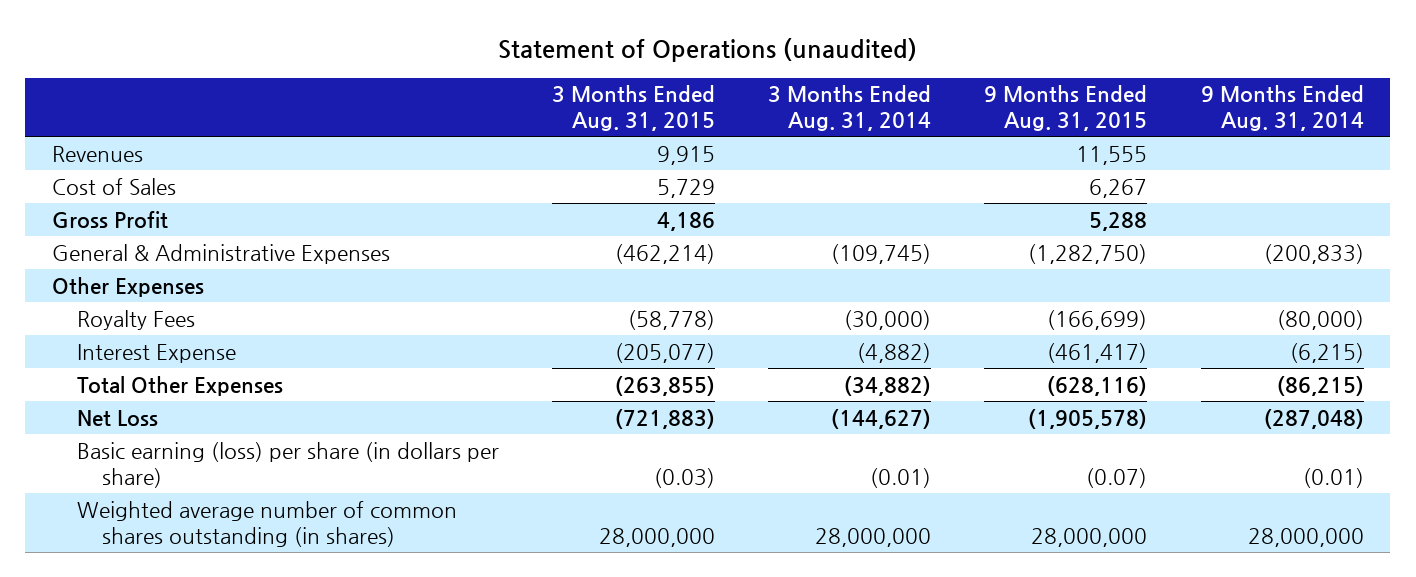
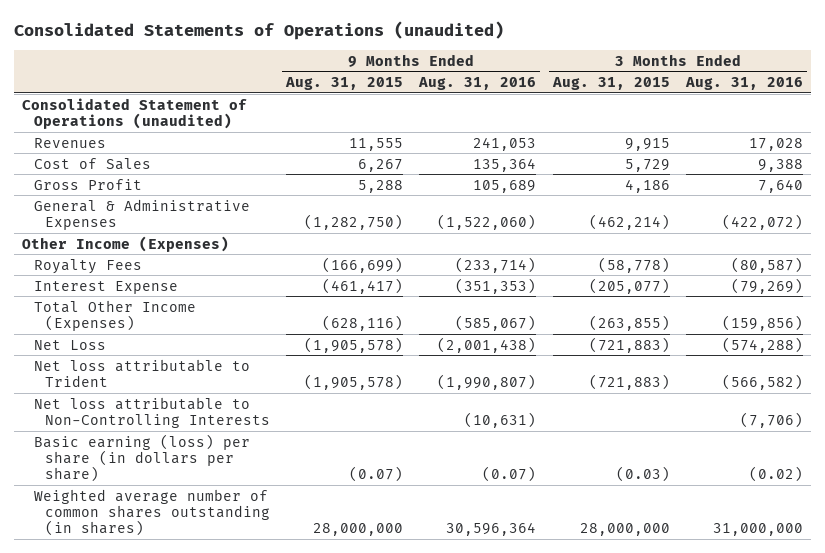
- Statement of Operations (unaudited)
+ Consolidated Statements of Operations (unaudited)
- | 3 Months Ended Aug. 31, 2015 | 3 Months Ended Aug. 31, 2014 | 9 Months Ended Aug. 31, 2015 | 9 Months Ended Aug. 31, 2014
+ | 9 Months Ended Aug. 31, 2015 | 9 Months Ended Aug. 31, 2016 | 3 Months Ended Aug. 31, 2015 | 3 Months Ended Aug. 31, 2016
+ Consolidated Statement of Operations (unaudited)
- Other Expenses
+ Other Income (Expenses)
- Total Other Expenses | (263,855) | (34,882) | (628,116) | (86,215)
+ Total Other Income (Expenses) | (628,116) | (585,067) | (263,855) | (159,856)
+ Net loss attributable to Trident | (1,905,578) | (1,990,807) | (721,883) | (566,582)
+ Net loss attributable to Non-Controlling Interests | | (10,631) | | (7,706)

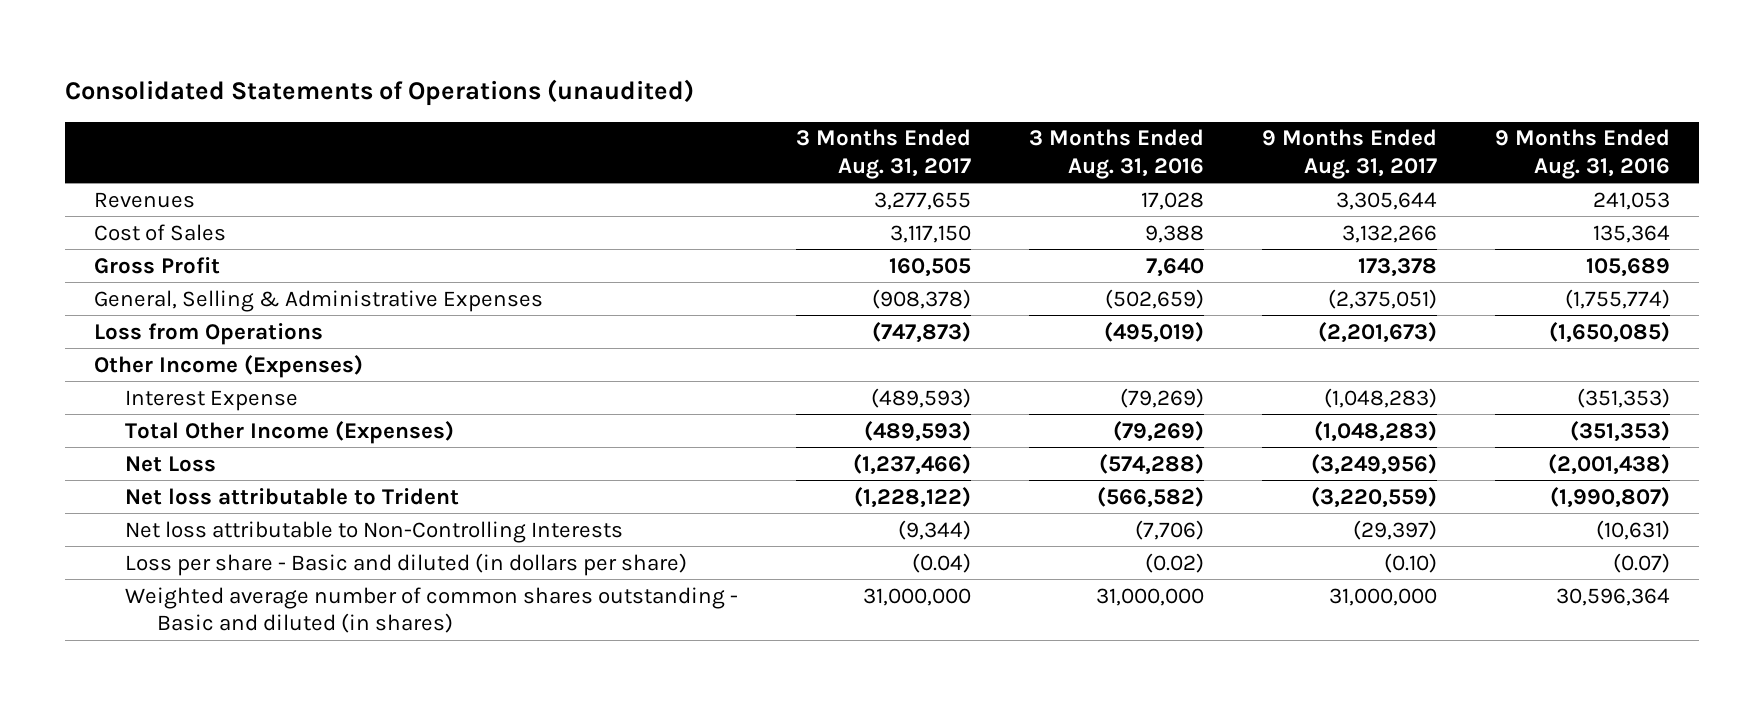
- | 9 Months Ended Aug. 31, 2015 | 9 Months Ended Aug. 31, 2016 | 3 Months Ended Aug. 31, 2015 | 3 Months Ended Aug. 31, 2016
+ | 3 Months Ended Aug. 31, 2017 | 3 Months Ended Aug. 31, 2016 | 9 Months Ended Aug. 31, 2017 | 9 Months Ended Aug. 31, 2016
- Consolidated Statement of Operations (unaudited)
- General & Administrative Expenses | (1,282,750) | (1,522,060) | (462,214) | (422,072)
+ General, Selling & Administrative Expenses | (908,378) | (502,659) | (2,375,051) | (1,755,774)
+ Loss from Operations | (747,873) | (495,019) | (2,201,673) | (1,650,085)
- Royalty Fees | (166,699) | (233,714) | (58,778) | (80,587)
- Total Other Income (Expenses) | (628,116) | (585,067) | (263,855) | (159,856)
+ Total Other Income (Expenses) | (489,593) | (79,269) | (1,048,283) | (351,353)
- Basic earning (loss) per share (in dollars per share) | (0.07) | (0.07) | (0.03) | (0.02)
- Weighted average number of common shares outstanding (in shares) | 28,000,000 | 30,596,364 | 28,000,000 | 31,000,000
+ Loss per share - Basic and diluted (in dollars per share) | (0.04) | (0.02) | (0.10) | (0.07)
+ Weighted average number of common shares outstanding - Basic and diluted (in shares) | 31,000,000 | 31,000,000 | 31,000,000 | 30,596,364

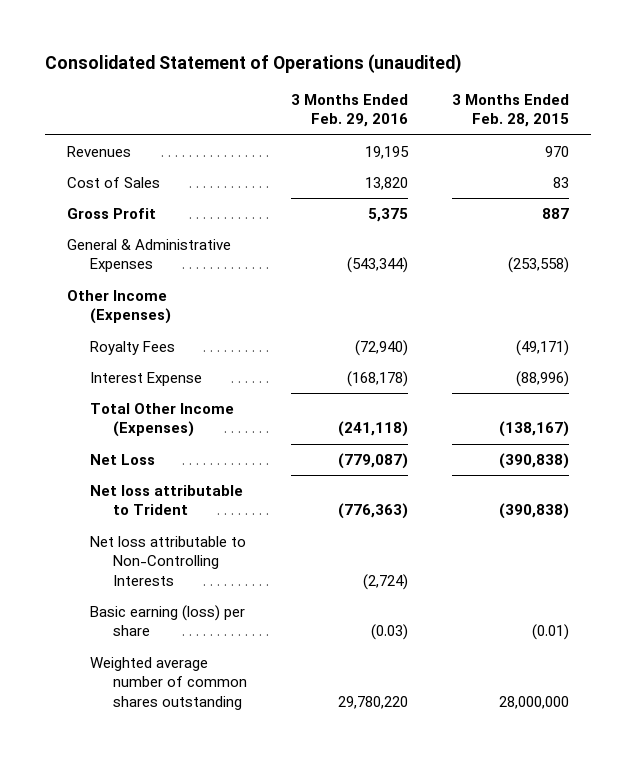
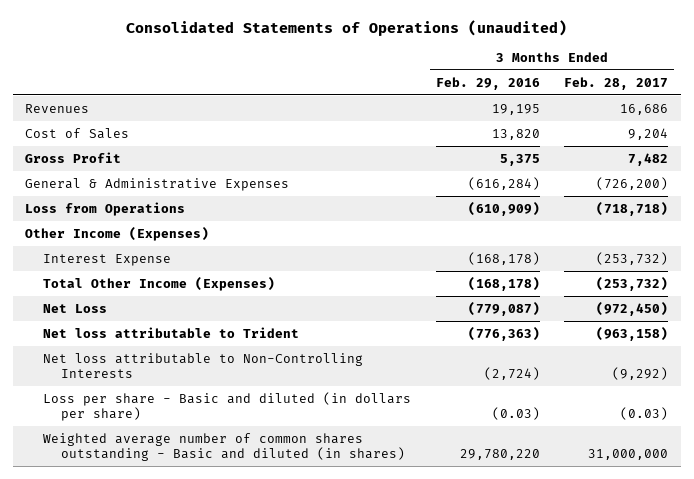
- Consolidated Statement of Operations (unaudited)
+ Consolidated Statements of Operations (unaudited)
- | 3 Months Ended Feb. 29, 2016 | 3 Months Ended Feb. 28, 2015
+ | 3 Months Ended Feb. 29, 2016 | 3 Months Ended Feb. 28, 2017
- General & Administrative Expenses | (543,344) | (253,558)
+ General & Administrative Expenses | (616,284) | (726,200)
+ Loss from Operations | (610,909) | (718,718)
- Royalty Fees | (72,940) | (49,171)
- Total Other Income (Expenses) | (241,118) | (138,167)
+ Total Other Income (Expenses) | (168,178) | (253,732)
- Basic earning (loss) per share | (0.03) | (0.01)
- Weighted average number of common shares outstanding | 29,780,220 | 28,000,000
+ Loss per share - Basic and diluted (in dollars per share) | (0.03) | (0.03)
+ Weighted average number of common shares outstanding - Basic and diluted (in shares) | 29,780,220 | 31,000,000

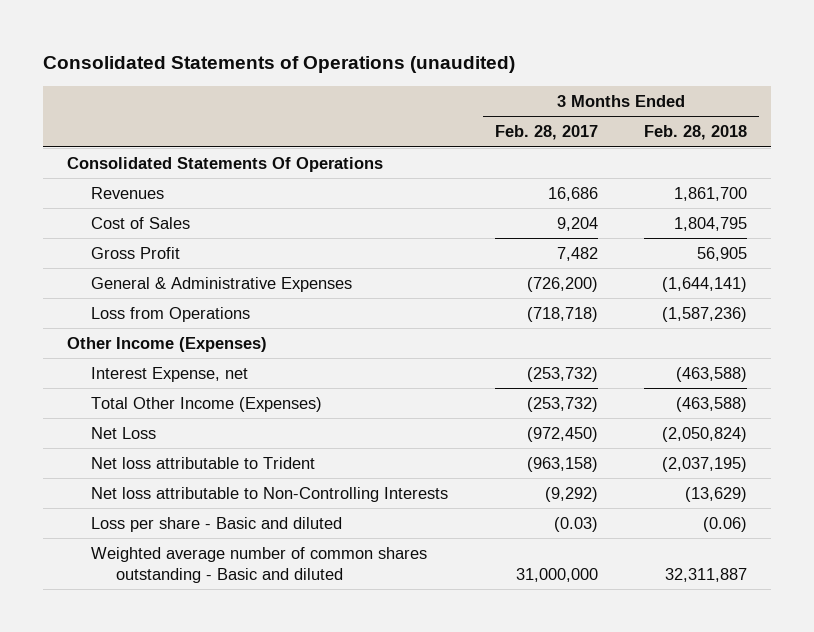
- | 3 Months Ended Feb. 29, 2016 | 3 Months Ended Feb. 28, 2017
+ | 3 Months Ended Feb. 28, 2017 | 3 Months Ended Feb. 28, 2018
+ Consolidated Statements Of Operations
- Interest Expense | (168,178) | (253,732)
+ Interest Expense, net | (253,732) | (463,588)
- Loss per share - Basic and diluted (in dollars per share) | (0.03) | (0.03)
- Weighted average number of common shares outstanding - Basic and diluted (in shares) | 29,780,220 | 31,000,000
+ Loss per share - Basic and diluted | (0.03) | (0.06)
+ Weighted average number of common shares outstanding - Basic and diluted | 31,000,000 | 32,311,887

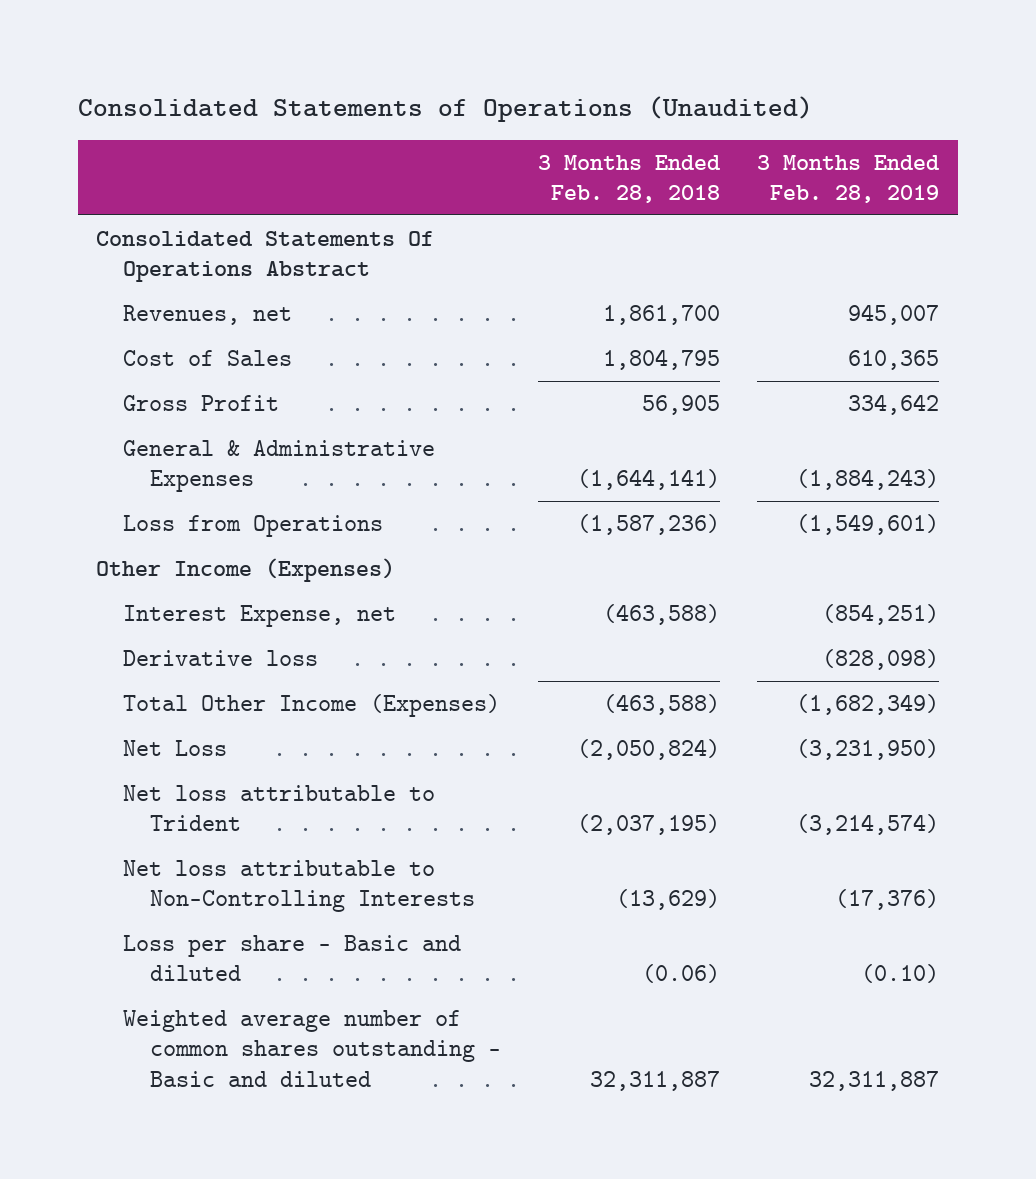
- Consolidated Statements of Operations (unaudited)
+ Consolidated Statements of Operations (Unaudited)
- | 3 Months Ended Feb. 28, 2017 | 3 Months Ended Feb. 28, 2018
+ | 3 Months Ended Feb. 28, 2018 | 3 Months Ended Feb. 28, 2019
- Consolidated Statements Of Operations
- Revenues | 16,686 | 1,861,700
+ Consolidated Statements Of Operations Abstract
+ Revenues, net | 1,861,700 | 945,007
+ Derivative loss | | (828,098)

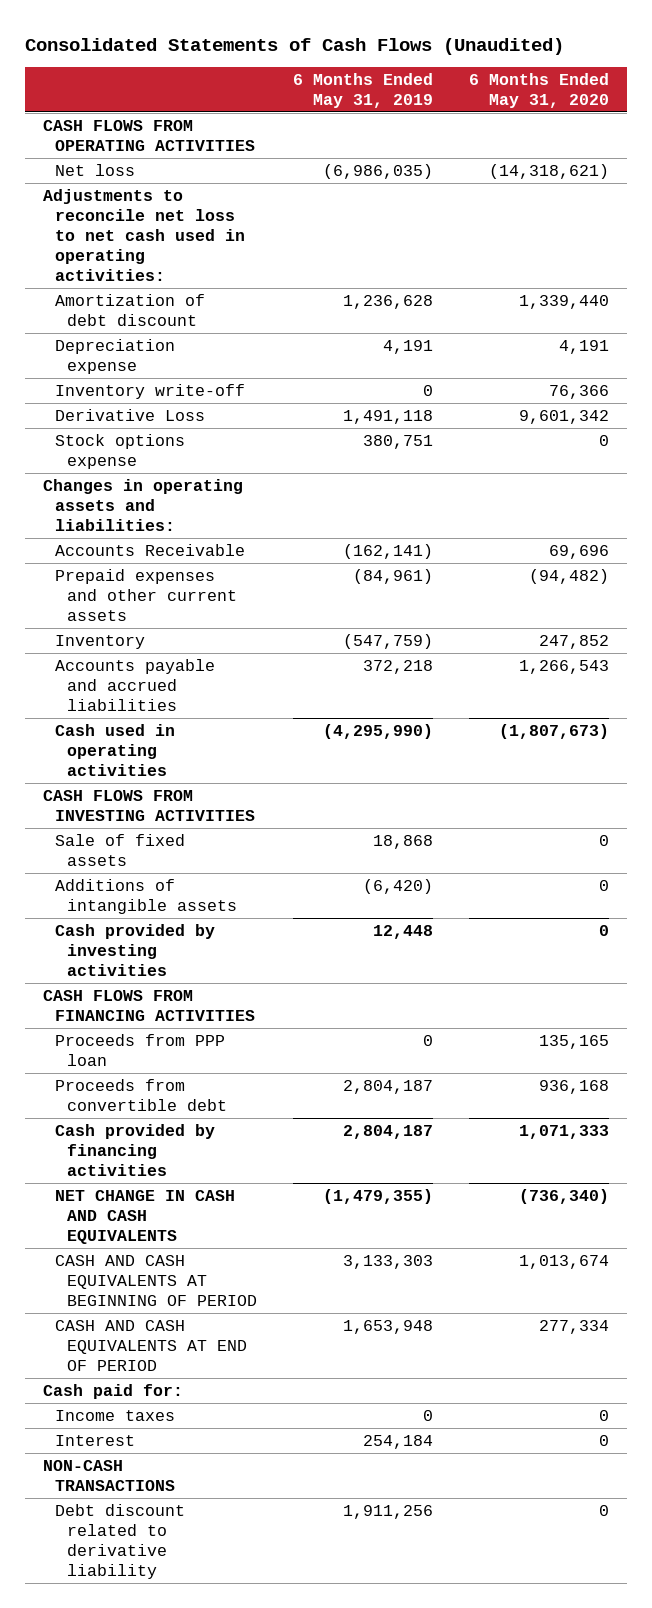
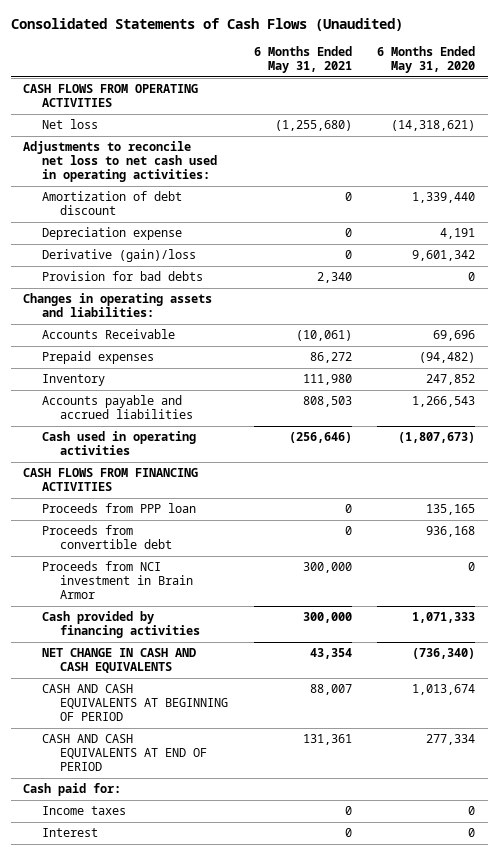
- | 6 Months Ended May 31, 2019 | 6 Months Ended May 31, 2020
+ | 6 Months Ended May 31, 2021 | 6 Months Ended May 31, 2020
- Inventory write-off | 0 | 76,366
- Derivative Loss | 1,491,118 | 9,601,342
- Stock options expense | 380,751 | 0
+ Derivative (gain)/loss | 0 | 9,601,342
+ Provision for bad debts | 2,340 | 0
- Prepaid expenses and other current assets | (84,961) | (94,482)
+ Prepaid expenses | 86,272 | (94,482)
- CASH FLOWS FROM INVESTING ACTIVITIES
- Sale of fixed assets | 18,868 | 0
- Additions of intangible assets | (6,420) | 0
- Cash provided by investing activities | 12,448 | 0
+ Proceeds from NCI investment in Brain Armor | 300,000 | 0
- NON-CASH TRANSACTIONS
- Debt discount related to derivative liability | 1,911,256 | 0

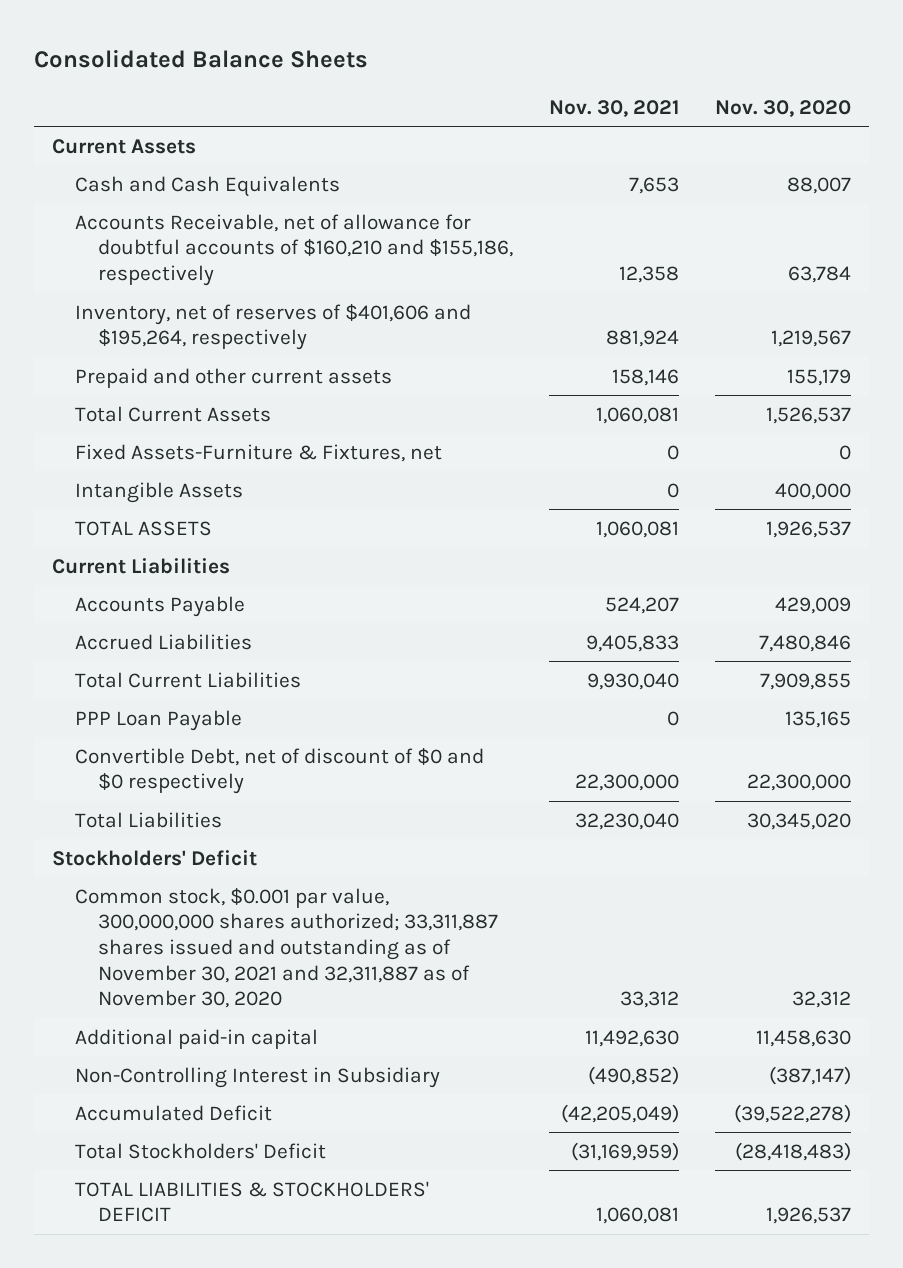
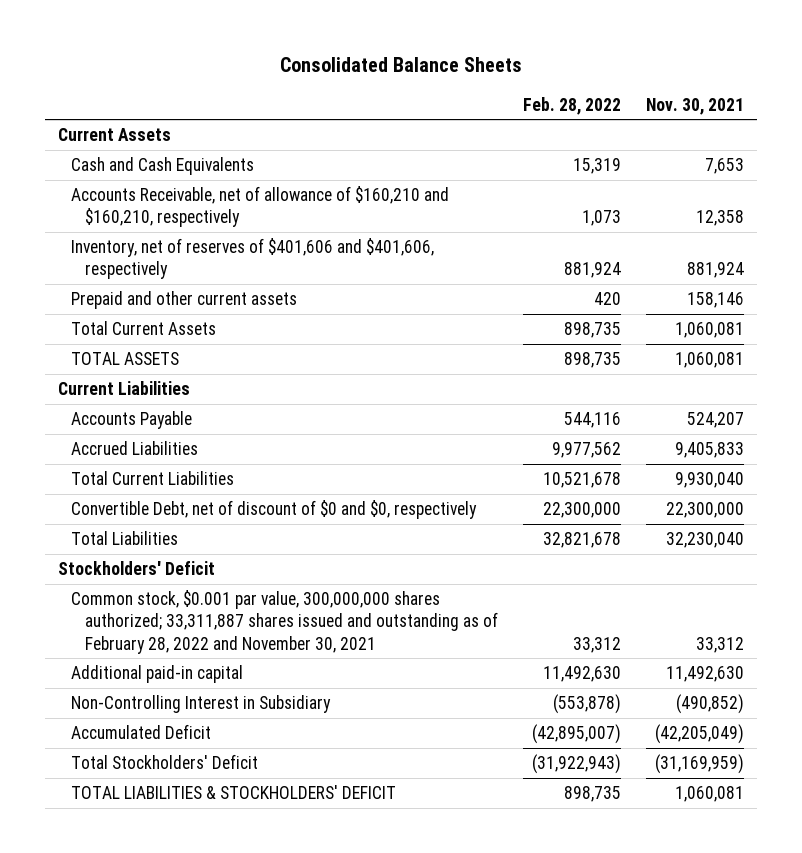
- | Nov. 30, 2021 | Nov. 30, 2020
+ | Feb. 28, 2022 | Nov. 30, 2021
- Accounts Receivable, net of allowance for doubtful accounts of $160,210 and $155,186, respectively | 12,358 | 63,784
- Inventory, net of reserves of $401,606 and $195,264, respectively | 881,924 | 1,219,567
+ Accounts Receivable, net of allowance of $160,210 and $160,210, respectively | 1,073 | 12,358
+ Inventory, net of reserves of $401,606 and $401,606, respectively | 881,924 | 881,924
- Fixed Assets-Furniture & Fixtures, net | 0 | 0
- Intangible Assets | 0 | 400,000
- PPP Loan Payable | 0 | 135,165
- Convertible Debt, net of discount of $0 and $0 respectively | 22,300,000 | 22,300,000
+ Convertible Debt, net of discount of $0 and $0, respectively | 22,300,000 | 22,300,000
- Common stock, $0.001 par value, 300,000,000 shares authorized; 33,311,887 shares issued and outstanding as of November 30, 2021 and 32,311,887 as of November 30, 2020 | 33,312 | 32,312
+ Common stock, $0.001 par value, 300,000,000 shares authorized; 33,311,887 shares issued and outstanding as of February 28, 2022 and November 30, 2021 | 33,312 | 33,312

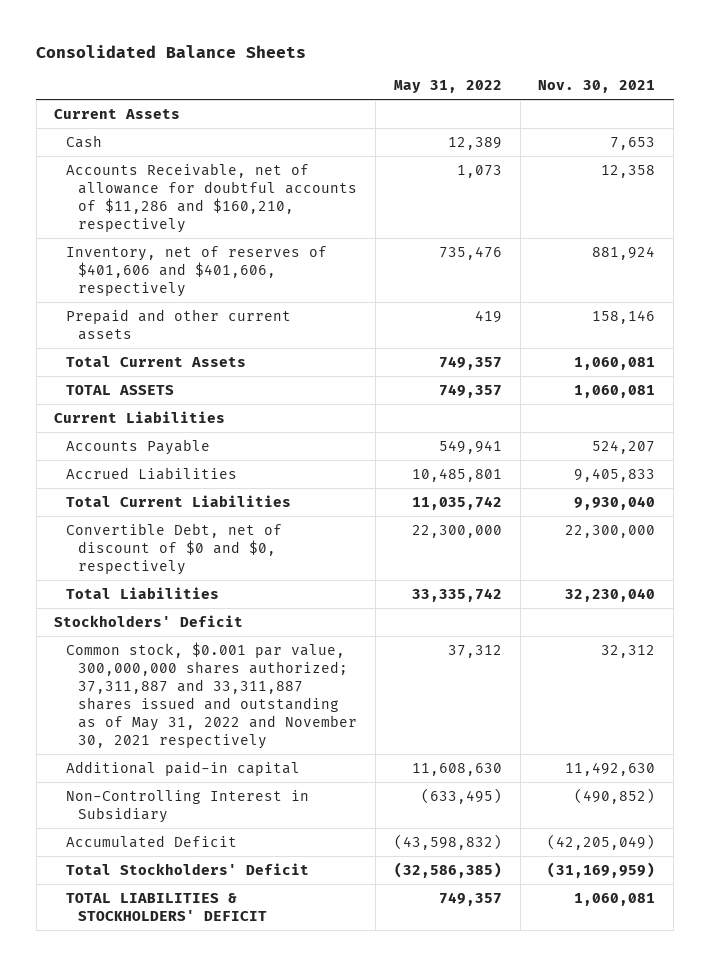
- | Feb. 28, 2022 | Nov. 30, 2021
+ | May 31, 2022 | Nov. 30, 2021
- Cash and Cash Equivalents | 15,319 | 7,653
- Accounts Receivable, net of allowance of $160,210 and $160,210, respectively | 1,073 | 12,358
+ Cash | 12,389 | 7,653
+ Accounts Receivable, net of allowance for doubtful accounts of $11,286 and $160,210, respectively | 1,073 | 12,358
- Common stock, $0.001 par value, 300,000,000 shares authorized; 33,311,887 shares issued and outstanding as of February 28, 2022 and November 30, 2021 | 33,312 | 33,312
+ Common stock, $0.001 par value, 300,000,000 shares authorized; 37,311,887 and 33,311,887 shares issued and outstanding as of May 31, 2022 and November 30, 2021 respectively | 37,312 | 32,312

